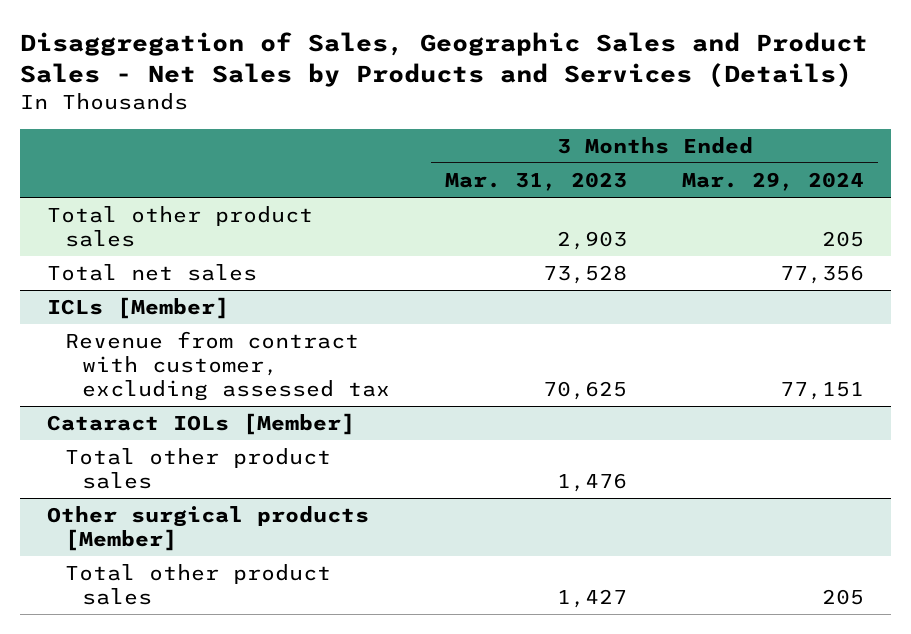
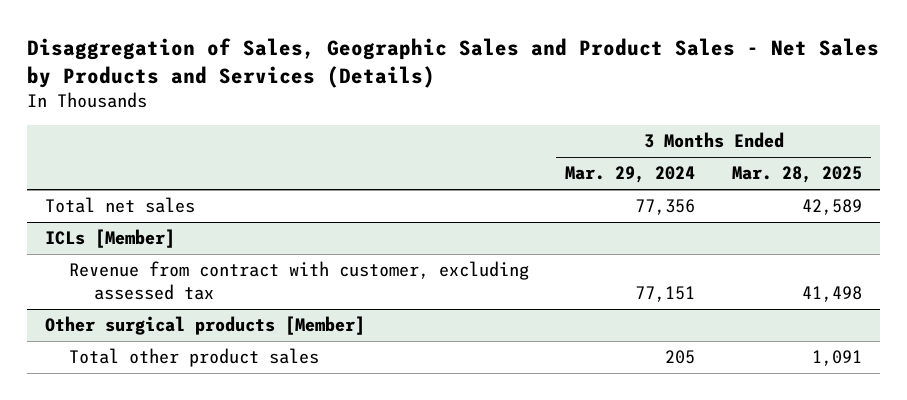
- | 3 Months Ended Mar. 31, 2023 | 3 Months Ended Mar. 29, 2024
+ | 3 Months Ended Mar. 29, 2024 | 3 Months Ended Mar. 28, 2025
- Total other product sales | 2,903 | 205
- Cataract IOLs [Member]
- Total other product sales | 1,476 |

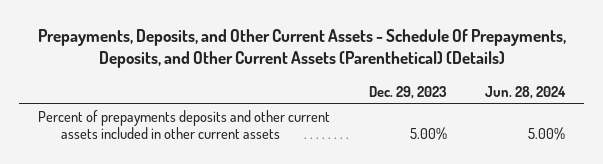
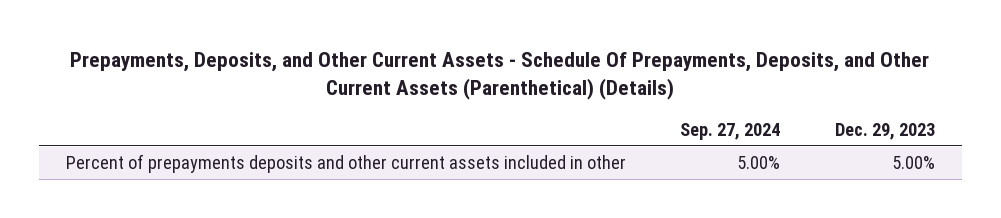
- | Dec. 29, 2023 | Jun. 28, 2024
+ | Sep. 27, 2024 | Dec. 29, 2023
- Percent of prepayments deposits and other current assets included in other current assets | 5.00% | 5.00%
+ Percent of prepayments deposits and other current assets included in other | 5.00% | 5.00%

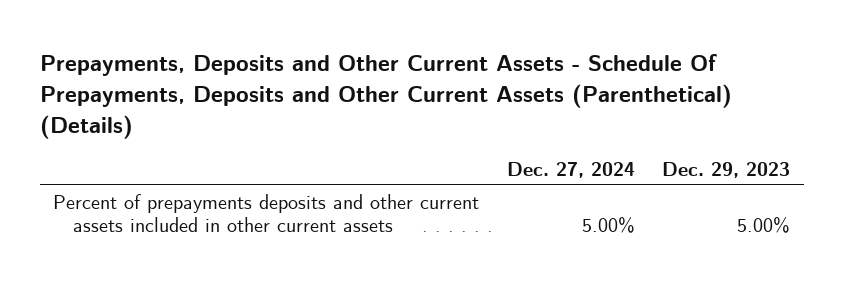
- Prepayments, Deposits, and Other Current Assets - Schedule Of Prepayments, Deposits, and Other Current Assets (Parenthetical) (Details)
+ Prepayments, Deposits and Other Current Assets - Schedule Of Prepayments, Deposits and Other Current Assets (Parenthetical) (Details)
- | Sep. 27, 2024 | Dec. 29, 2023
+ | Dec. 27, 2024 | Dec. 29, 2023
- Percent of prepayments deposits and other current assets included in other | 5.00% | 5.00%
+ Percent of prepayments deposits and other current assets included in other current assets | 5.00% | 5.00%

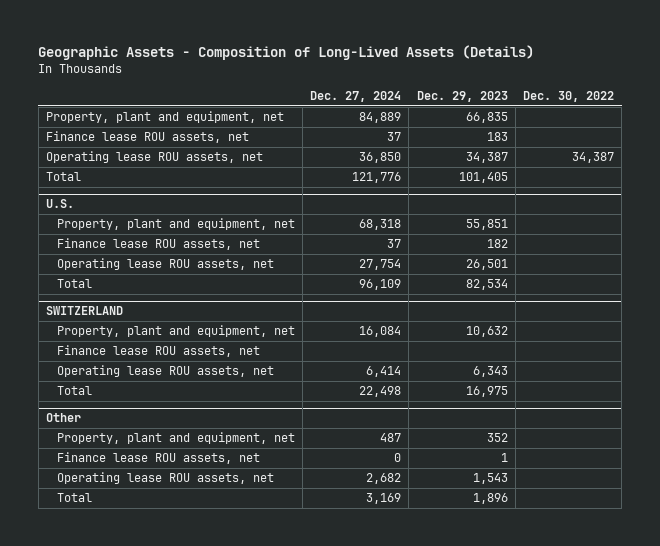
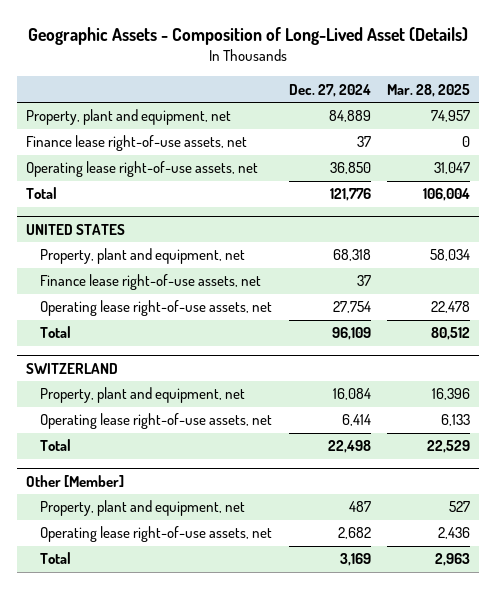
- Geographic Assets - Composition of Long-Lived Assets (Details)
+ Geographic Assets - Composition of Long-Lived Asset (Details)
- | Dec. 27, 2024 | Dec. 29, 2023 | Dec. 30, 2022
+ | Dec. 27, 2024 | Mar. 28, 2025
- Finance lease ROU assets, net | 37 | 183 |
- Operating lease ROU assets, net | 36,850 | 34,387 | 34,387
+ Finance lease right-of-use assets, net | 37 | 0
+ Operating lease right-of-use assets, net | 36,850 | 31,047
- U.S.
+ UNITED STATES
- Finance lease ROU assets, net | 37 | 182 |
- Operating lease ROU assets, net | 27,754 | 26,501 |
+ Finance lease right-of-use assets, net | 37 |
+ Operating lease right-of-use assets, net | 27,754 | 22,478
@ SWITZERLAND
- Finance lease ROU assets, net
- Operating lease ROU assets, net | 6,414 | 6,343 |
+ Operating lease right-of-use assets, net | 6,414 | 6,133
- Other
+ Other [Member]
- Finance lease ROU assets, net | 0 | 1 |
- Operating lease ROU assets, net | 2,682 | 1,543 |
+ Operating lease right-of-use assets, net | 2,682 | 2,436

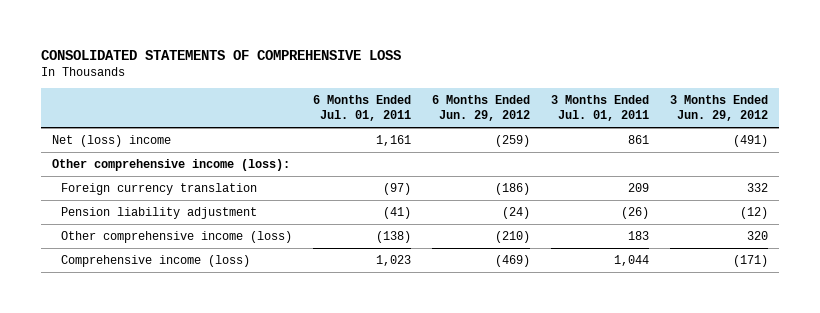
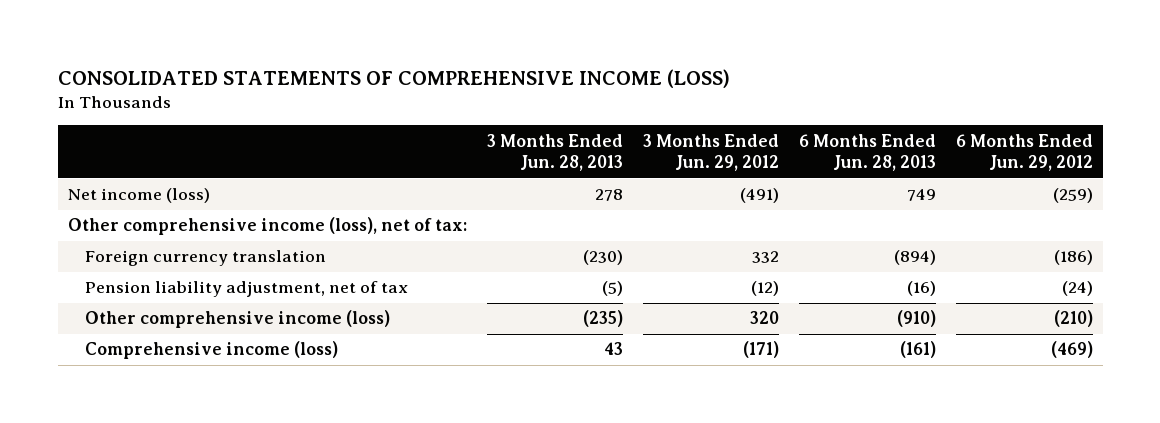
- CONSOLIDATED STATEMENTS OF COMPREHENSIVE LOSS
+ CONSOLIDATED STATEMENTS OF COMPREHENSIVE INCOME (LOSS)
- | 6 Months Ended Jul. 01, 2011 | 6 Months Ended Jun. 29, 2012 | 3 Months Ended Jul. 01, 2011 | 3 Months Ended Jun. 29, 2012
+ | 3 Months Ended Jun. 28, 2013 | 3 Months Ended Jun. 29, 2012 | 6 Months Ended Jun. 28, 2013 | 6 Months Ended Jun. 29, 2012
- Net (loss) income | 1,161 | (259) | 861 | (491)
- Other comprehensive income (loss):
+ Net income (loss) | 278 | (491) | 749 | (259)
+ Other comprehensive income (loss), net of tax:
- Pension liability adjustment | (41) | (24) | (26) | (12)
+ Pension liability adjustment, net of tax | (5) | (12) | (16) | (24)

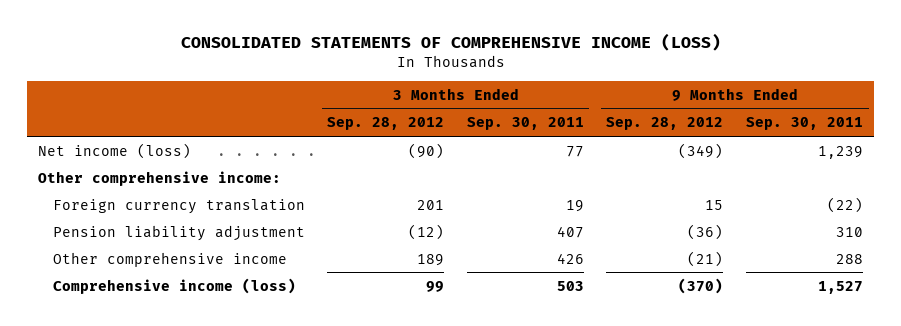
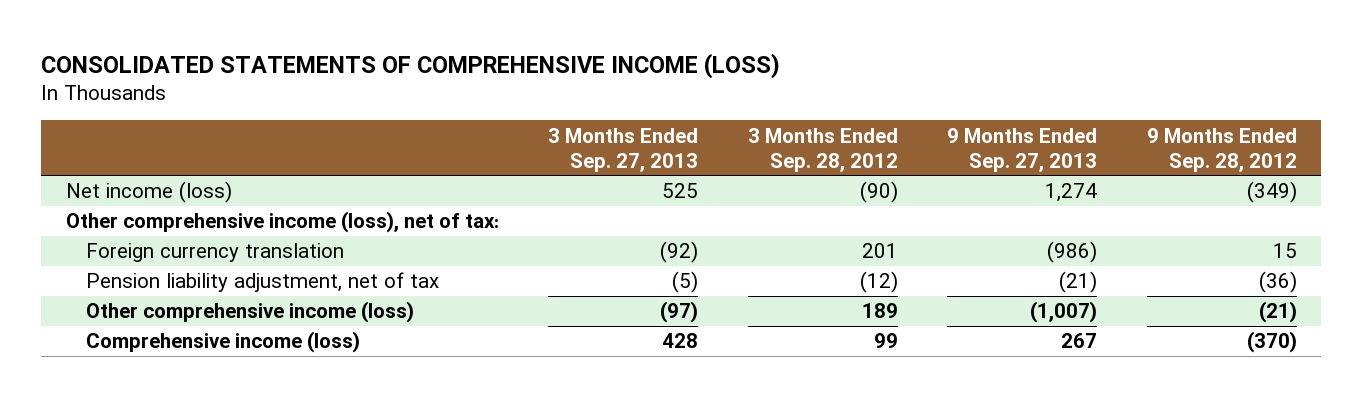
- | 3 Months Ended Sep. 28, 2012 | 3 Months Ended Sep. 30, 2011 | 9 Months Ended Sep. 28, 2012 | 9 Months Ended Sep. 30, 2011
+ | 3 Months Ended Sep. 27, 2013 | 3 Months Ended Sep. 28, 2012 | 9 Months Ended Sep. 27, 2013 | 9 Months Ended Sep. 28, 2012
- Other comprehensive income:
+ Other comprehensive income (loss), net of tax:
- Pension liability adjustment | (12) | 407 | (36) | 310
- Other comprehensive income | 189 | 426 | (21) | 288
+ Pension liability adjustment, net of tax | (5) | (12) | (21) | (36)
+ Other comprehensive income (loss) | (97) | 189 | (1,007) | (21)

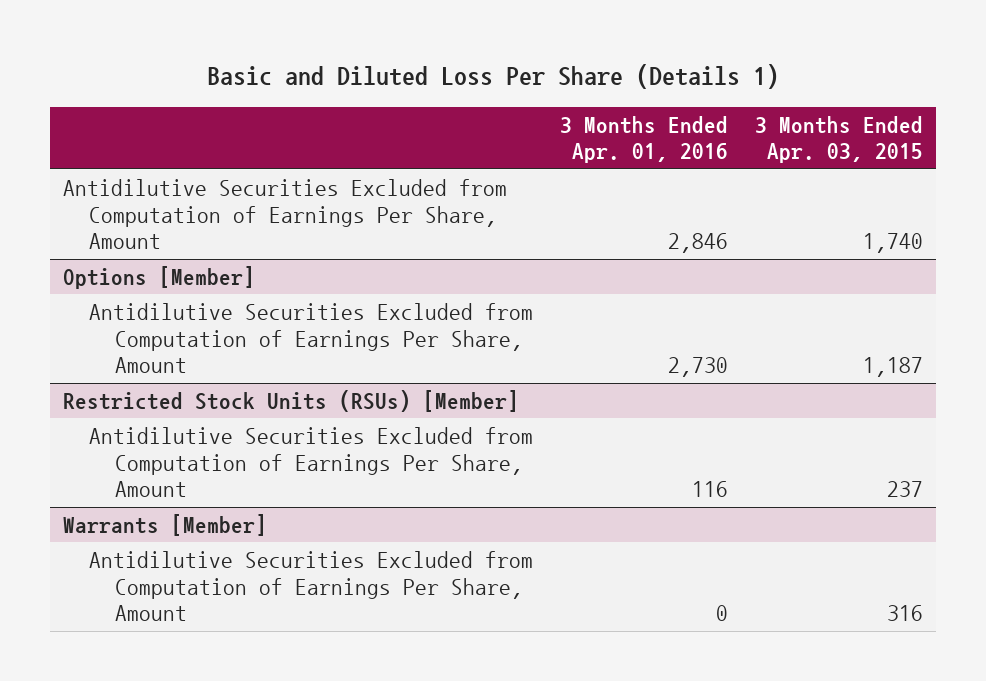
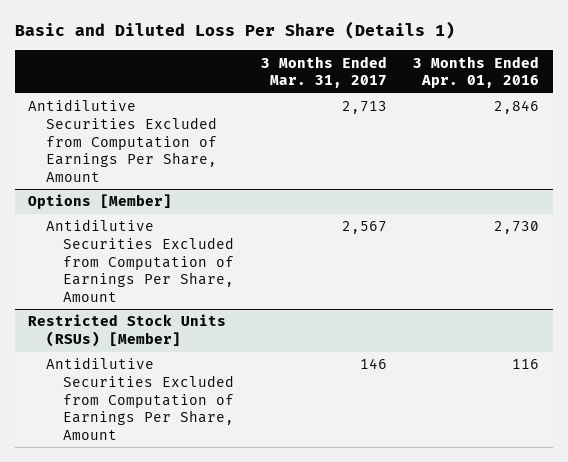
- | 3 Months Ended Apr. 01, 2016 | 3 Months Ended Apr. 03, 2015
+ | 3 Months Ended Mar. 31, 2017 | 3 Months Ended Apr. 01, 2016
- Warrants [Member]
- Antidilutive Securities Excluded from Computation of Earnings Per Share, Amount | 0 | 316

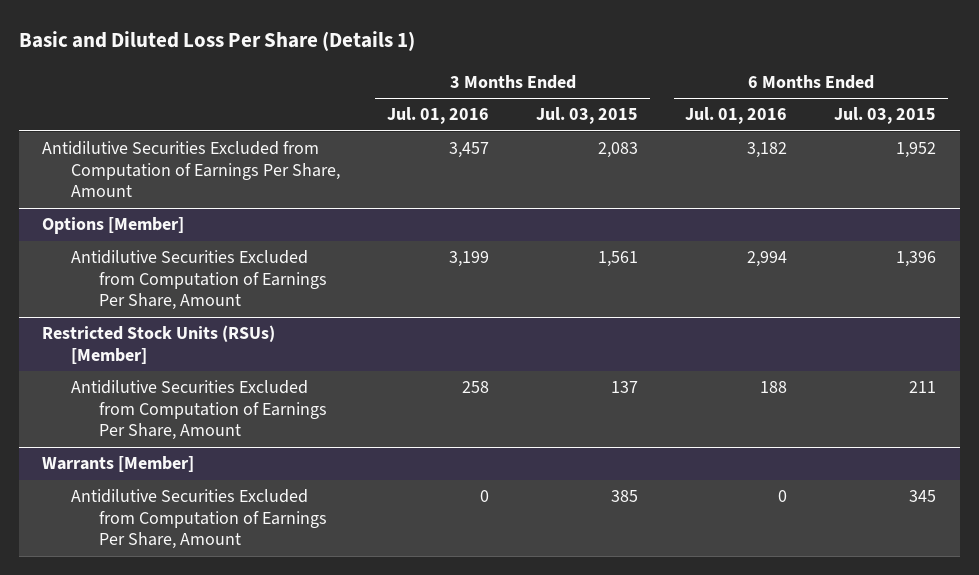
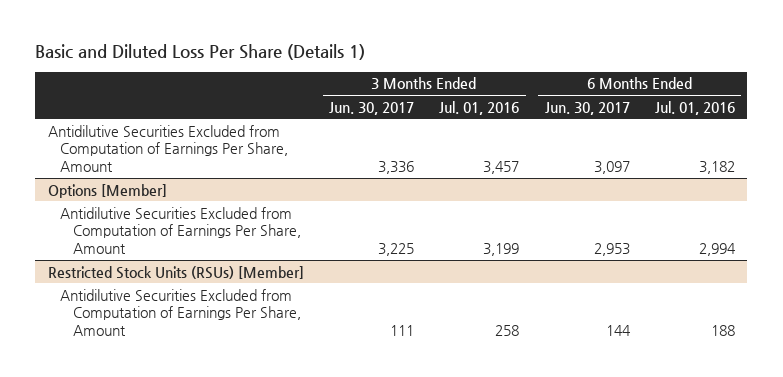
- | 3 Months Ended Jul. 01, 2016 | 3 Months Ended Jul. 03, 2015 | 6 Months Ended Jul. 01, 2016 | 6 Months Ended Jul. 03, 2015
+ | 3 Months Ended Jun. 30, 2017 | 3 Months Ended Jul. 01, 2016 | 6 Months Ended Jun. 30, 2017 | 6 Months Ended Jul. 01, 2016
- Warrants [Member]
- Antidilutive Securities Excluded from Computation of Earnings Per Share, Amount | 0 | 385 | 0 | 345

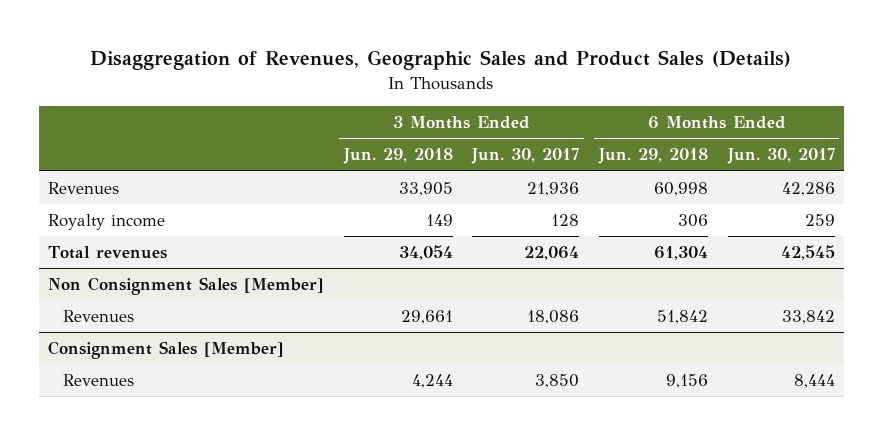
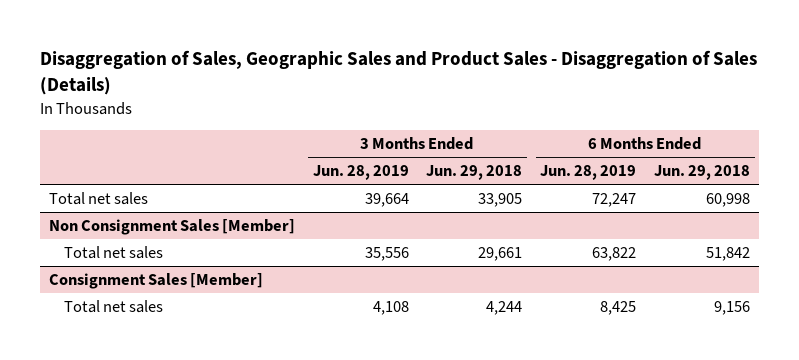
- Disaggregation of Revenues, Geographic Sales and Product Sales (Details)
+ Disaggregation of Sales, Geographic Sales and Product Sales - Disaggregation of Sales (Details)
- | 3 Months Ended Jun. 29, 2018 | 3 Months Ended Jun. 30, 2017 | 6 Months Ended Jun. 29, 2018 | 6 Months Ended Jun. 30, 2017
+ | 3 Months Ended Jun. 28, 2019 | 3 Months Ended Jun. 29, 2018 | 6 Months Ended Jun. 28, 2019 | 6 Months Ended Jun. 29, 2018
- Revenues | 33,905 | 21,936 | 60,998 | 42,286
- Royalty income | 149 | 128 | 306 | 259
- Total revenues | 34,054 | 22,064 | 61,304 | 42,545
+ Total net sales | 39,664 | 33,905 | 72,247 | 60,998
@ Non Consignment Sales [Member]
- Revenues | 29,661 | 18,086 | 51,842 | 33,842
+ Total net sales | 35,556 | 29,661 | 63,822 | 51,842
@ Consignment Sales [Member]
- Revenues | 4,244 | 3,850 | 9,156 | 8,444
+ Total net sales | 4,108 | 4,244 | 8,425 | 9,156

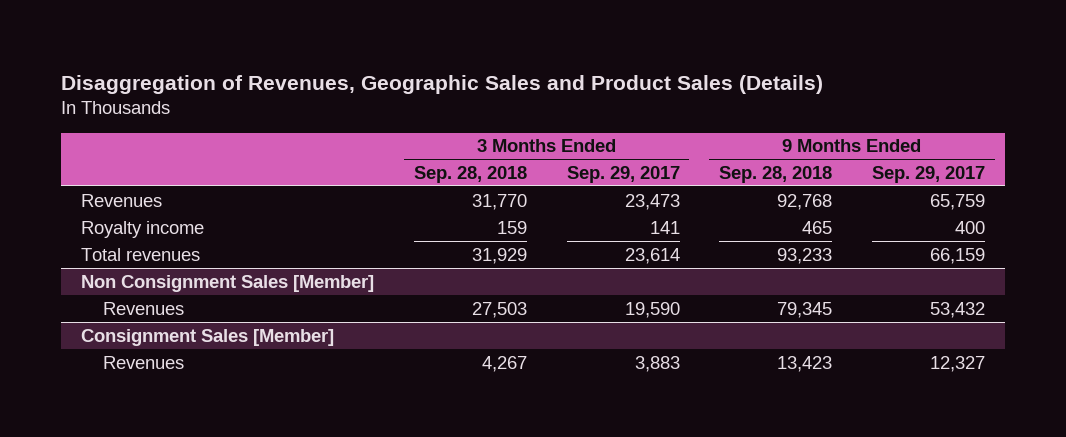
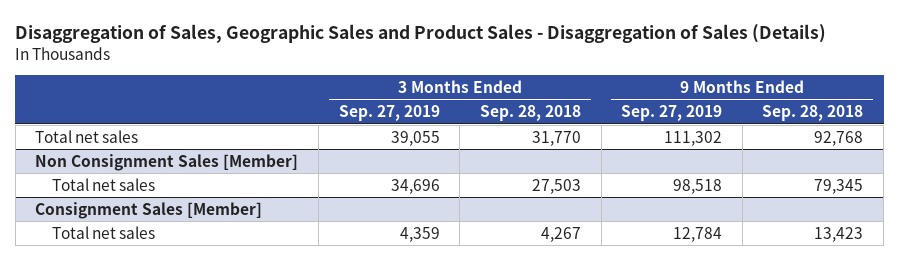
- Disaggregation of Revenues, Geographic Sales and Product Sales (Details)
+ Disaggregation of Sales, Geographic Sales and Product Sales - Disaggregation of Sales (Details)
- | 3 Months Ended Sep. 28, 2018 | 3 Months Ended Sep. 29, 2017 | 9 Months Ended Sep. 28, 2018 | 9 Months Ended Sep. 29, 2017
+ | 3 Months Ended Sep. 27, 2019 | 3 Months Ended Sep. 28, 2018 | 9 Months Ended Sep. 27, 2019 | 9 Months Ended Sep. 28, 2018
- Revenues | 31,770 | 23,473 | 92,768 | 65,759
- Royalty income | 159 | 141 | 465 | 400
- Total revenues | 31,929 | 23,614 | 93,233 | 66,159
+ Total net sales | 39,055 | 31,770 | 111,302 | 92,768
@ Non Consignment Sales [Member]
- Revenues | 27,503 | 19,590 | 79,345 | 53,432
+ Total net sales | 34,696 | 27,503 | 98,518 | 79,345
@ Consignment Sales [Member]
- Revenues | 4,267 | 3,883 | 13,423 | 12,327
+ Total net sales | 4,359 | 4,267 | 12,784 | 13,423

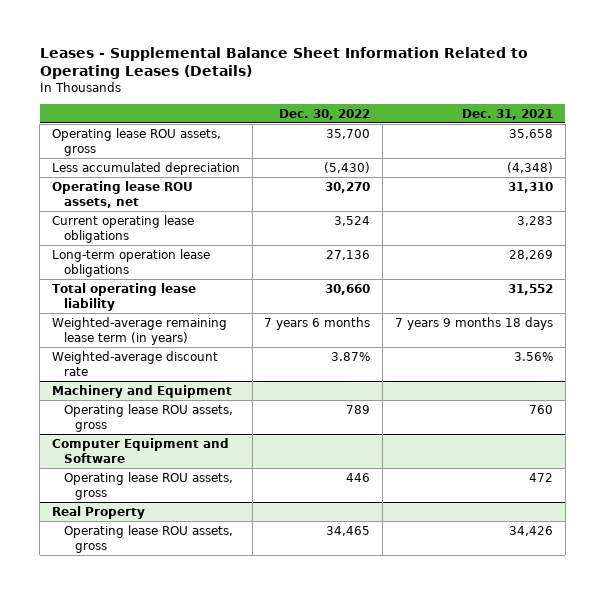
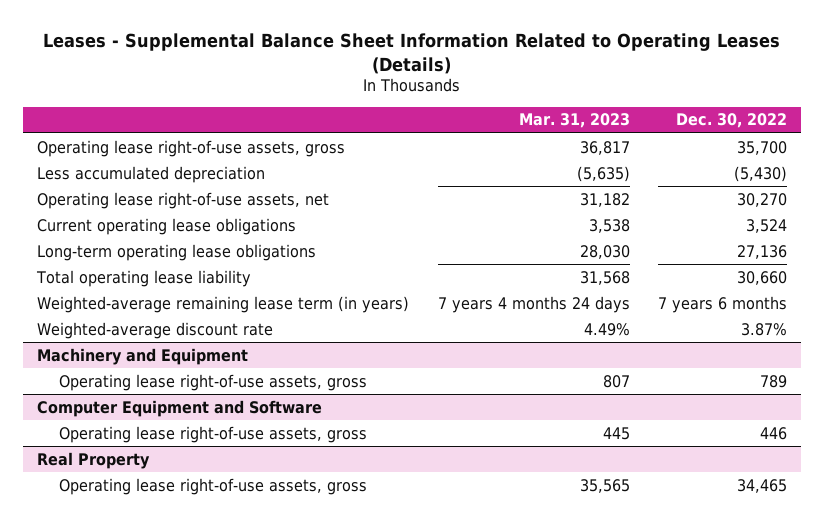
- | Dec. 30, 2022 | Dec. 31, 2021
+ | Mar. 31, 2023 | Dec. 30, 2022
- Operating lease ROU assets, gross | 35,700 | 35,658
+ Operating lease right-of-use assets, gross | 36,817 | 35,700
- Operating lease ROU assets, net | 30,270 | 31,310
+ Operating lease right-of-use assets, net | 31,182 | 30,270
- Long-term operation lease obligations | 27,136 | 28,269
+ Long-term operating lease obligations | 28,030 | 27,136
@ Machinery and Equipment
- Operating lease ROU assets, gross | 789 | 760
+ Operating lease right-of-use assets, gross | 807 | 789
@ Computer Equipment and Software
- Operating lease ROU assets, gross | 446 | 472
+ Operating lease right-of-use assets, gross | 445 | 446
@ Real Property
- Operating lease ROU assets, gross | 34,465 | 34,426
+ Operating lease right-of-use assets, gross | 35,565 | 34,465

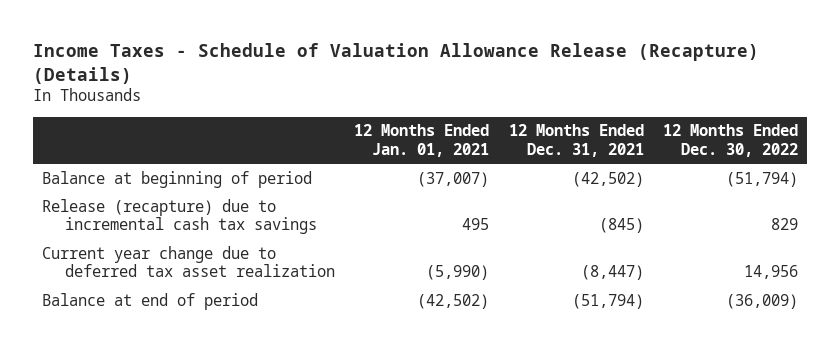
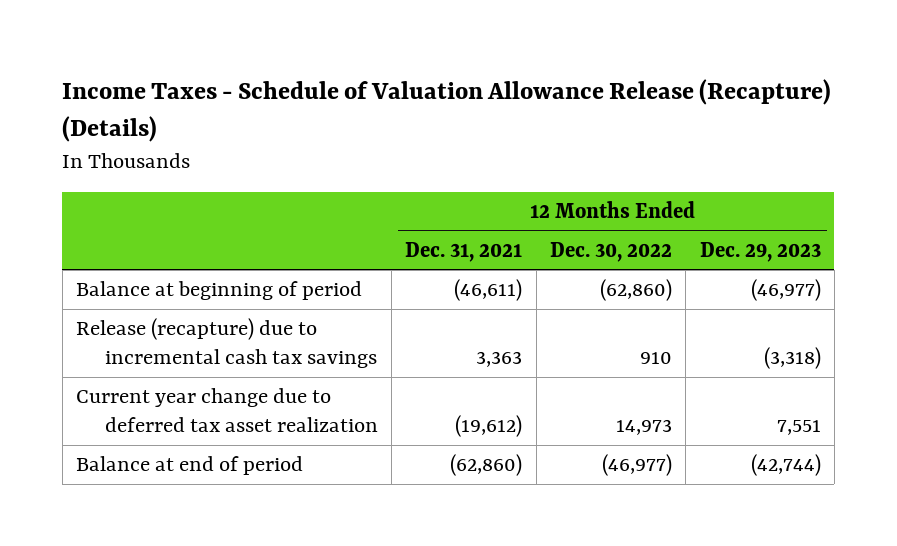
- | 12 Months Ended Jan. 01, 2021 | 12 Months Ended Dec. 31, 2021 | 12 Months Ended Dec. 30, 2022
+ | 12 Months Ended Dec. 31, 2021 | 12 Months Ended Dec. 30, 2022 | 12 Months Ended Dec. 29, 2023
- Balance at beginning of period | (37,007) | (42,502) | (51,794)
- Release (recapture) due to incremental cash tax savings | 495 | (845) | 829
- Current year change due to deferred tax asset realization | (5,990) | (8,447) | 14,956
- Balance at end of period | (42,502) | (51,794) | (36,009)
+ Balance at beginning of period | (46,611) | (62,860) | (46,977)
+ Release (recapture) due to incremental cash tax savings | 3,363 | 910 | (3,318)
+ Current year change due to deferred tax asset realization | (19,612) | 14,973 | 7,551
+ Balance at end of period | (62,860) | (46,977) | (42,744)

